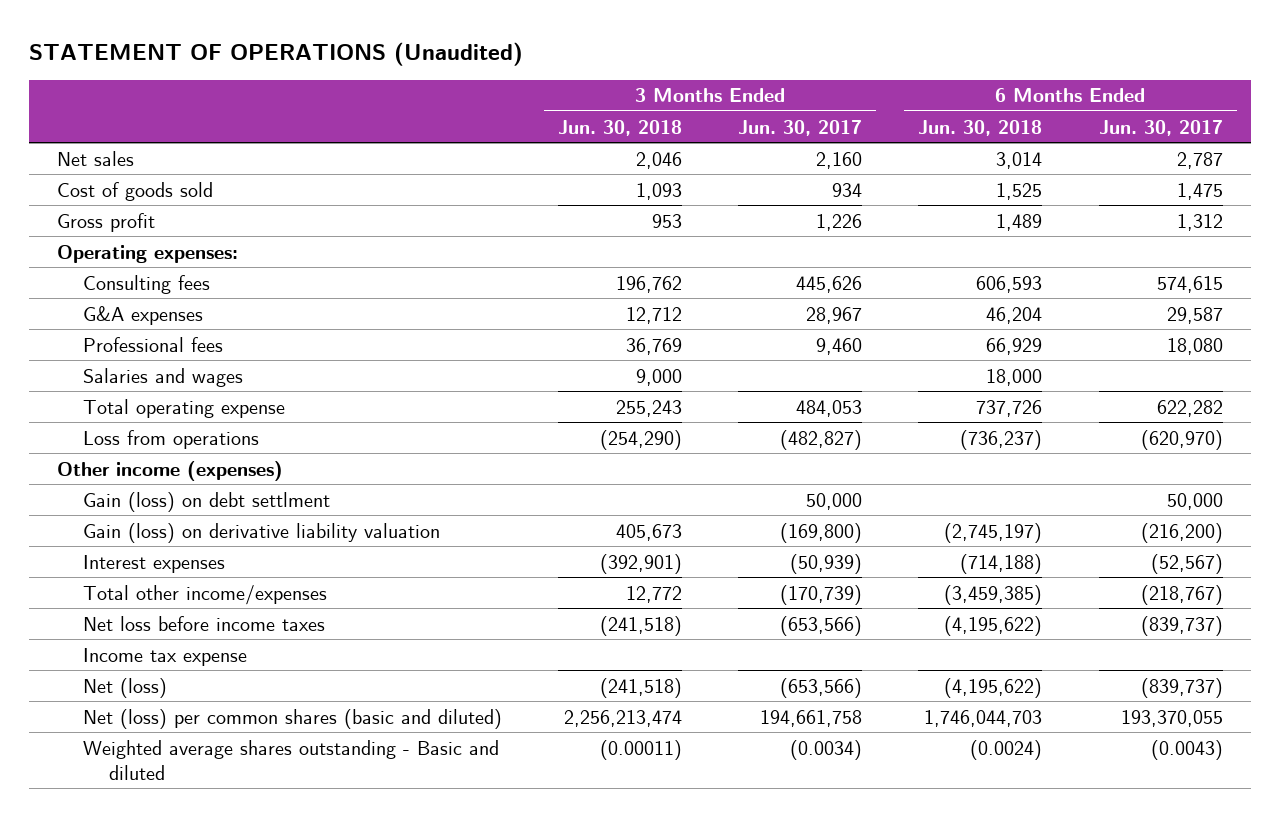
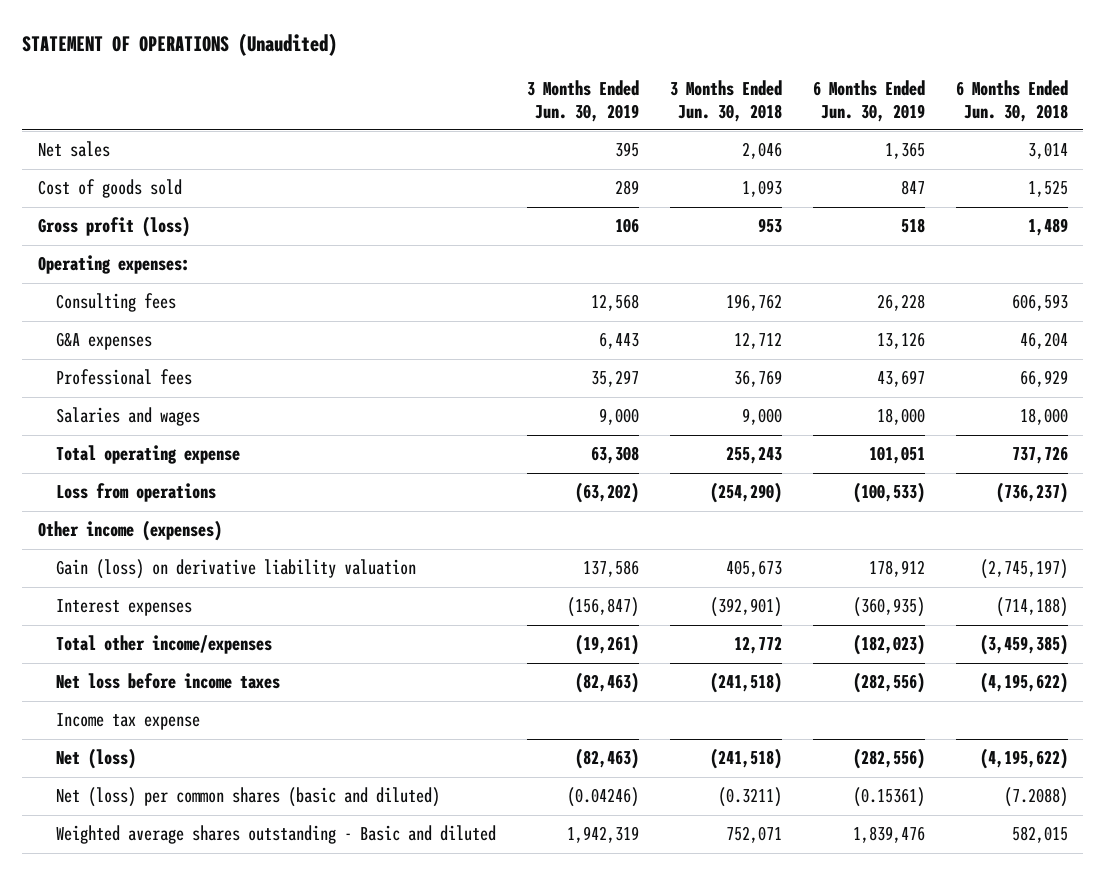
- | 3 Months Ended Jun. 30, 2018 | 3 Months Ended Jun. 30, 2017 | 6 Months Ended Jun. 30, 2018 | 6 Months Ended Jun. 30, 2017
+ | 3 Months Ended Jun. 30, 2019 | 3 Months Ended Jun. 30, 2018 | 6 Months Ended Jun. 30, 2019 | 6 Months Ended Jun. 30, 2018
- Gross profit | 953 | 1,226 | 1,489 | 1,312
+ Gross profit (loss) | 106 | 953 | 518 | 1,489
- Gain (loss) on debt settlment | | 50,000 | | 50,000
- Net (loss) per common shares (basic and diluted) | 2,256,213,474 | 194,661,758 | 1,746,044,703 | 193,370,055
- Weighted average shares outstanding - Basic and diluted | (0.00011) | (0.0034) | (0.0024) | (0.0043)
+ Net (loss) per common shares (basic and diluted) | (0.04246) | (0.3211) | (0.15361) | (7.2088)
+ Weighted average shares outstanding - Basic and diluted | 1,942,319 | 752,071 | 1,839,476 | 582,015

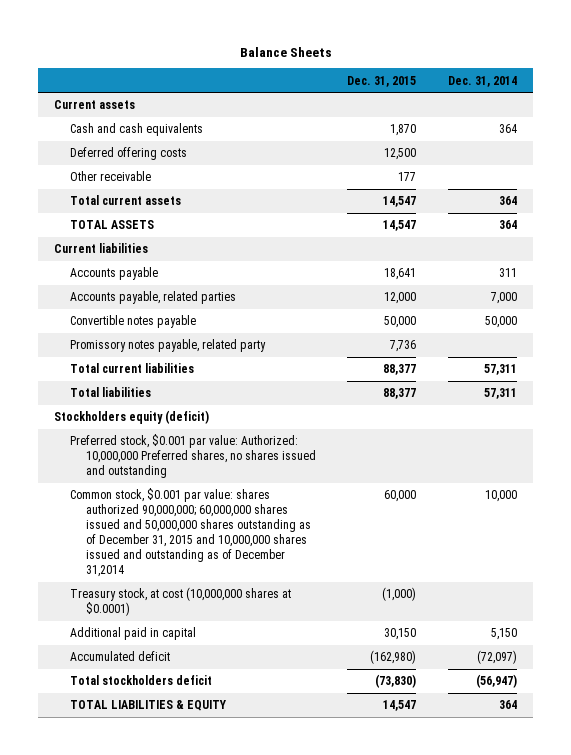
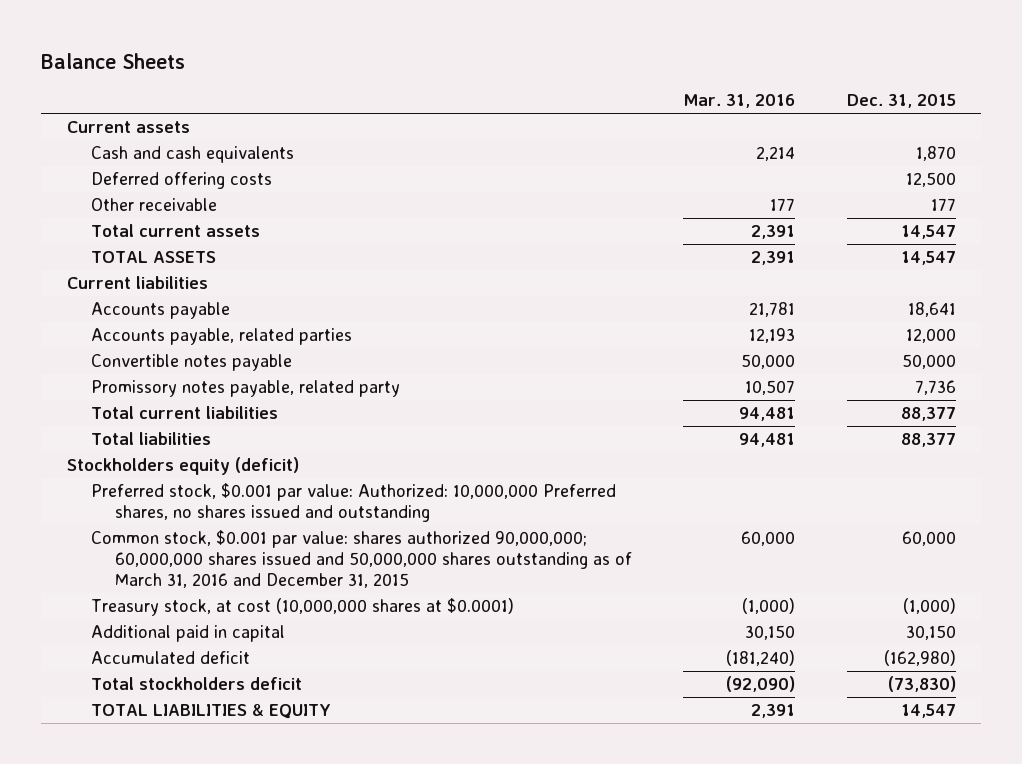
- | Dec. 31, 2015 | Dec. 31, 2014
+ | Mar. 31, 2016 | Dec. 31, 2015
- Common stock, $0.001 par value: shares authorized 90,000,000; 60,000,000 shares issued and 50,000,000 shares outstanding as of December 31, 2015 and 10,000,000 shares issued and outstanding as of December 31,2014 | 60,000 | 10,000
+ Common stock, $0.001 par value: shares authorized 90,000,000; 60,000,000 shares issued and 50,000,000 shares outstanding as of March 31, 2016 and December 31, 2015 | 60,000 | 60,000

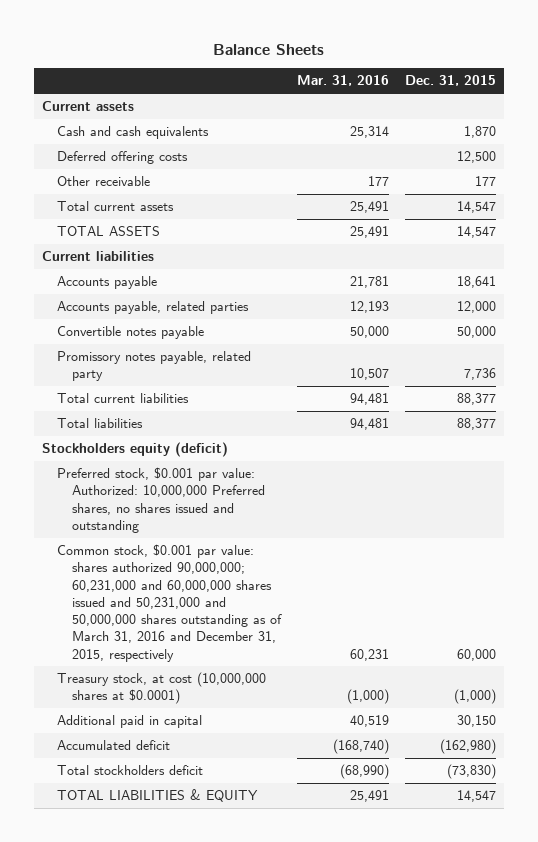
- Cash and cash equivalents | 2,214 | 1,870
+ Cash and cash equivalents | 25,314 | 1,870
- Total current assets | 2,391 | 14,547
- TOTAL ASSETS | 2,391 | 14,547
+ Total current assets | 25,491 | 14,547
+ TOTAL ASSETS | 25,491 | 14,547
- Common stock, $0.001 par value: shares authorized 90,000,000; 60,000,000 shares issued and 50,000,000 shares outstanding as of March 31, 2016 and December 31, 2015 | 60,000 | 60,000
+ Common stock, $0.001 par value: shares authorized 90,000,000; 60,231,000 and 60,000,000 shares issued and 50,231,000 and 50,000,000 shares outstanding as of March 31, 2016 and December 31, 2015, respectively | 60,231 | 60,000
- Additional paid in capital | 30,150 | 30,150
- Accumulated deficit | (181,240) | (162,980)
- Total stockholders deficit | (92,090) | (73,830)
- TOTAL LIABILITIES & EQUITY | 2,391 | 14,547
+ Additional paid in capital | 40,519 | 30,150
+ Accumulated deficit | (168,740) | (162,980)
+ Total stockholders deficit | (68,990) | (73,830)
+ TOTAL LIABILITIES & EQUITY | 25,491 | 14,547

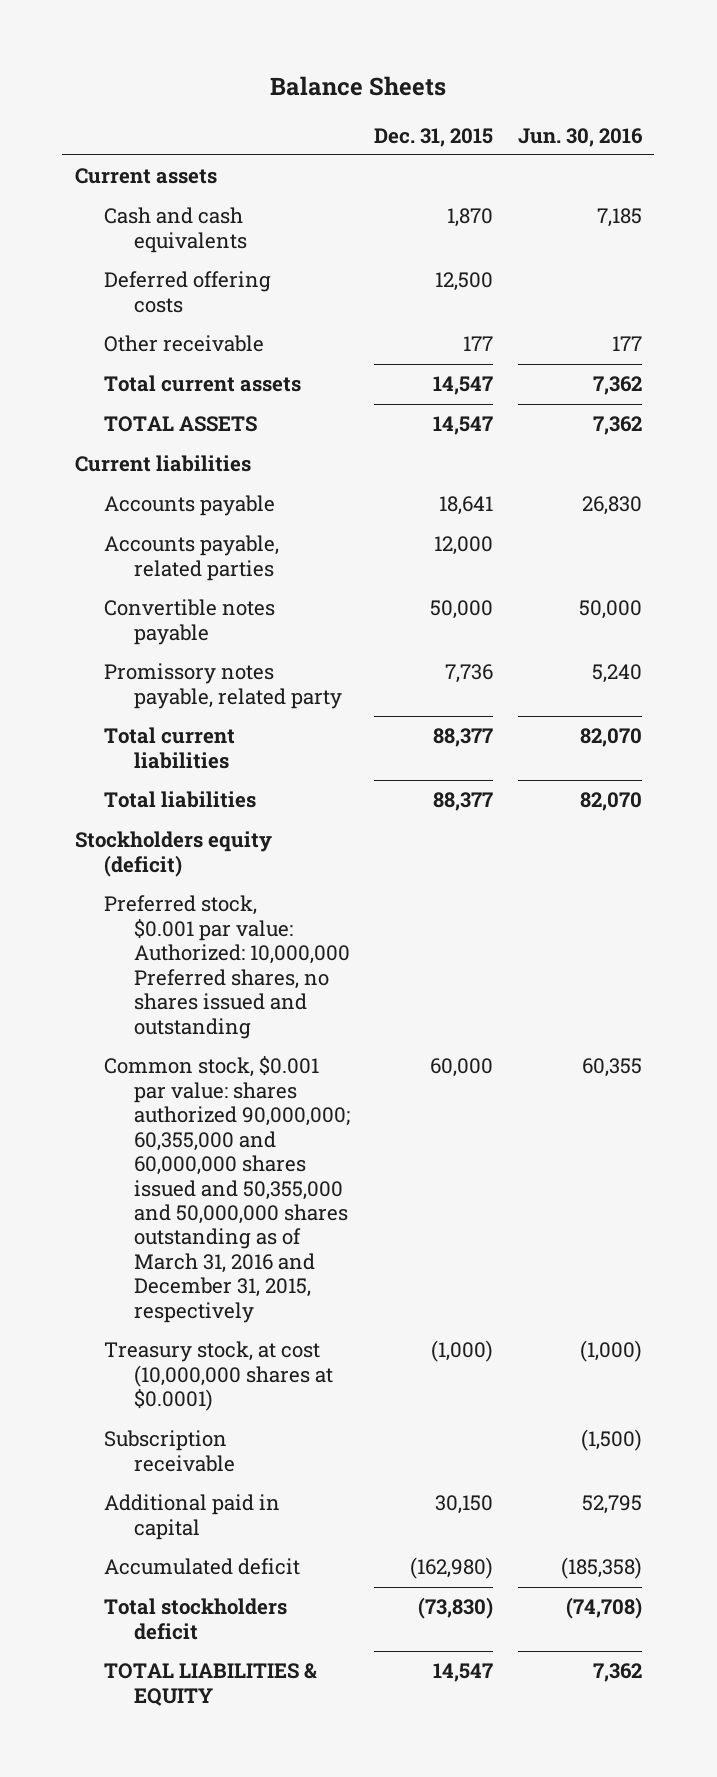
- | Mar. 31, 2016 | Dec. 31, 2015
+ | Dec. 31, 2015 | Jun. 30, 2016
- Common stock, $0.001 par value: shares authorized 90,000,000; 60,231,000 and 60,000,000 shares issued and 50,231,000 and 50,000,000 shares outstanding as of March 31, 2016 and December 31, 2015, respectively | 60,231 | 60,000
+ Common stock, $0.001 par value: shares authorized 90,000,000; 60,355,000 and 60,000,000 shares issued and 50,355,000 and 50,000,000 shares outstanding as of March 31, 2016 and December 31, 2015, respectively | 60,000 | 60,355
+ Subscription receivable | | (1,500)

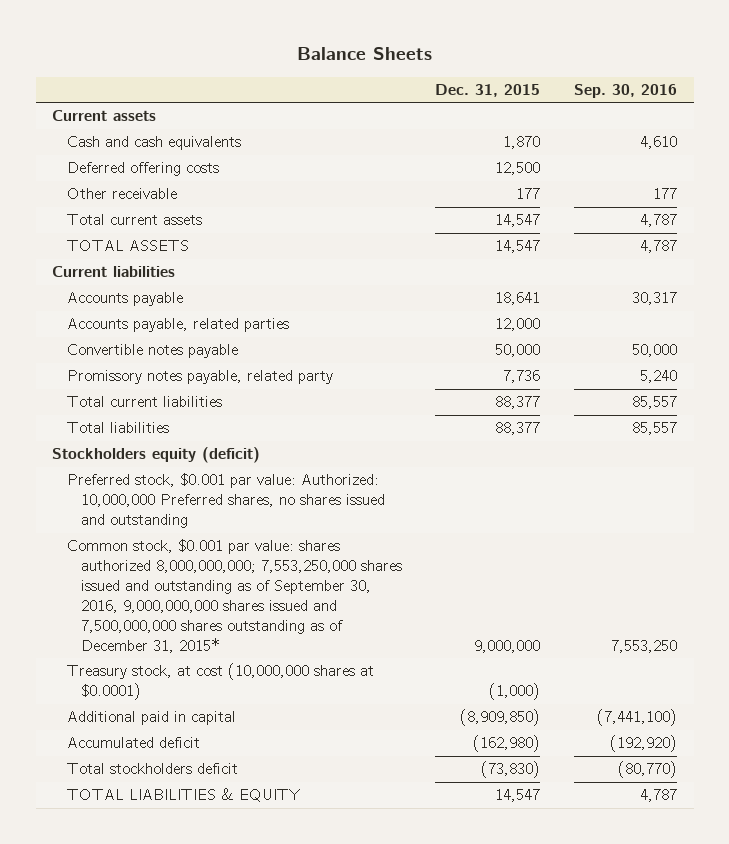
- | Dec. 31, 2015 | Jun. 30, 2016
+ | Dec. 31, 2015 | Sep. 30, 2016
- Common stock, $0.001 par value: shares authorized 90,000,000; 60,355,000 and 60,000,000 shares issued and 50,355,000 and 50,000,000 shares outstanding as of March 31, 2016 and December 31, 2015, respectively | 60,000 | 60,355
+ Common stock, $0.001 par value: shares authorized 8,000,000,000; 7,553,250,000 shares issued and outstanding as of September 30, 2016, 9,000,000,000 shares issued and 7,500,000,000 shares outstanding as of December 31, 2015* | 9,000,000 | 7,553,250
- Subscription receivable | | (1,500)
- Additional paid in capital | 30,150 | 52,795
+ Additional paid in capital | (8,909,850) | (7,441,100)

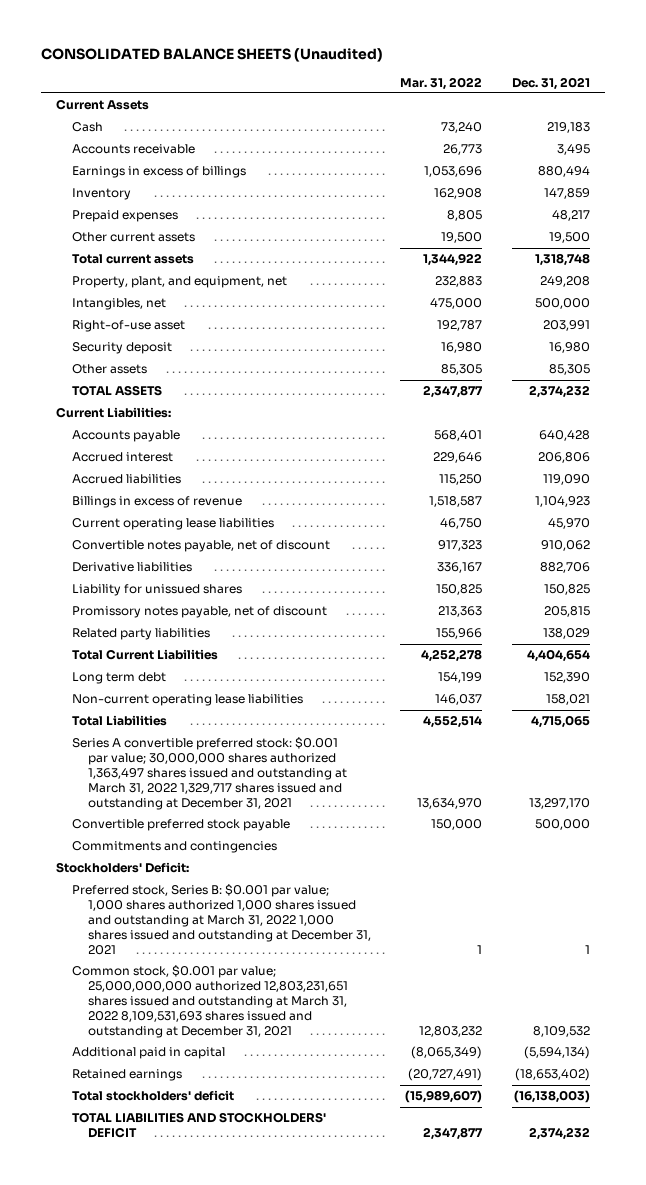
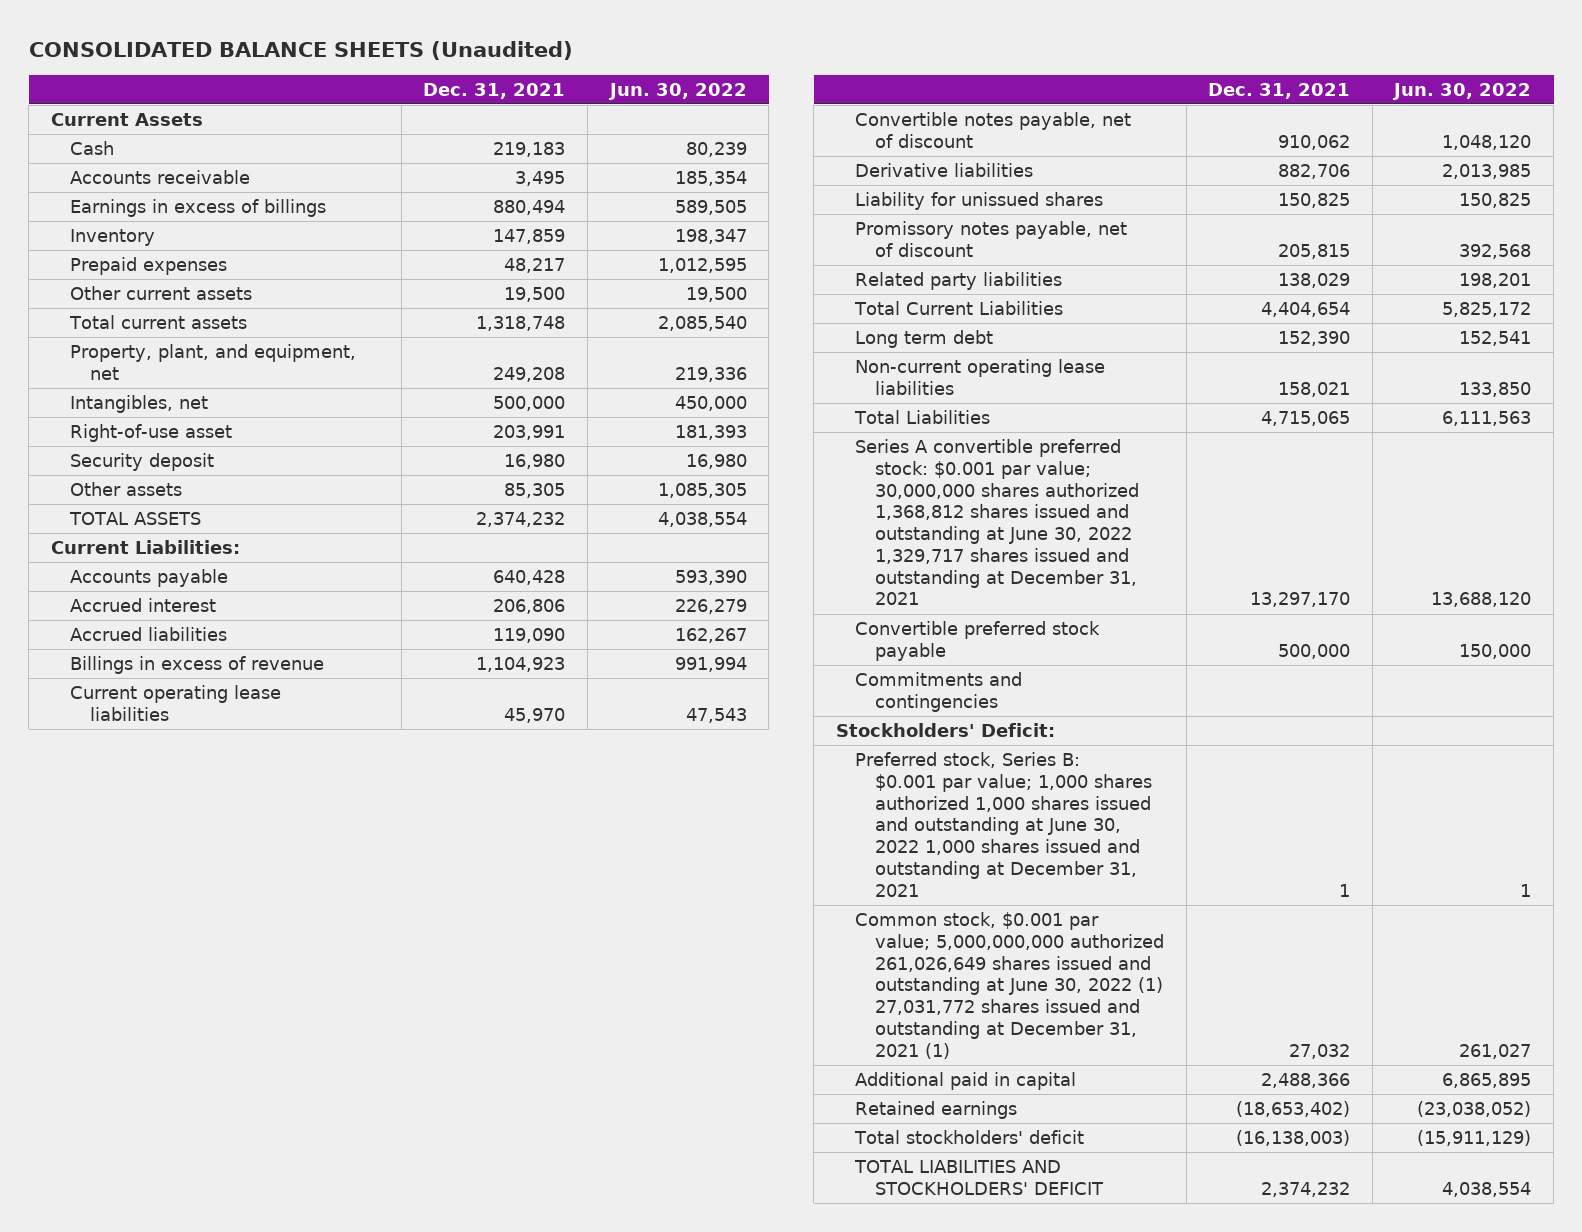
- | Mar. 31, 2022 | Dec. 31, 2021
+ | Dec. 31, 2021 | Jun. 30, 2022
- Series A convertible preferred stock: $0.001 par value; 30,000,000 shares authorized 1,363,497 shares issued and outstanding at March 31, 2022 1,329,717 shares issued and outstanding at December 31, 2021 | 13,634,970 | 13,297,170
+ Series A convertible preferred stock: $0.001 par value; 30,000,000 shares authorized 1,368,812 shares issued and outstanding at June 30, 2022 1,329,717 shares issued and outstanding at December 31, 2021 | 13,297,170 | 13,688,120
- Preferred stock, Series B: $0.001 par value; 1,000 shares authorized 1,000 shares issued and outstanding at March 31, 2022 1,000 shares issued and outstanding at December 31, 2021 | 1 | 1
- Common stock, $0.001 par value; 25,000,000,000 authorized 12,803,231,651 shares issued and outstanding at March 31, 2022 8,109,531,693 shares issued and outstanding at December 31, 2021 | 12,803,232 | 8,109,532
- Additional paid in capital | (8,065,349) | (5,594,134)
+ Preferred stock, Series B: $0.001 par value; 1,000 shares authorized 1,000 shares issued and outstanding at June 30, 2022 1,000 shares issued and outstanding at December 31, 2021 | 1 | 1
+ Common stock, $0.001 par value; 5,000,000,000 authorized 261,026,649 shares issued and outstanding at June 30, 2022 (1) 27,031,772 shares issued and outstanding at December 31, 2021 (1) | 27,032 | 261,027
+ Additional paid in capital | 2,488,366 | 6,865,895

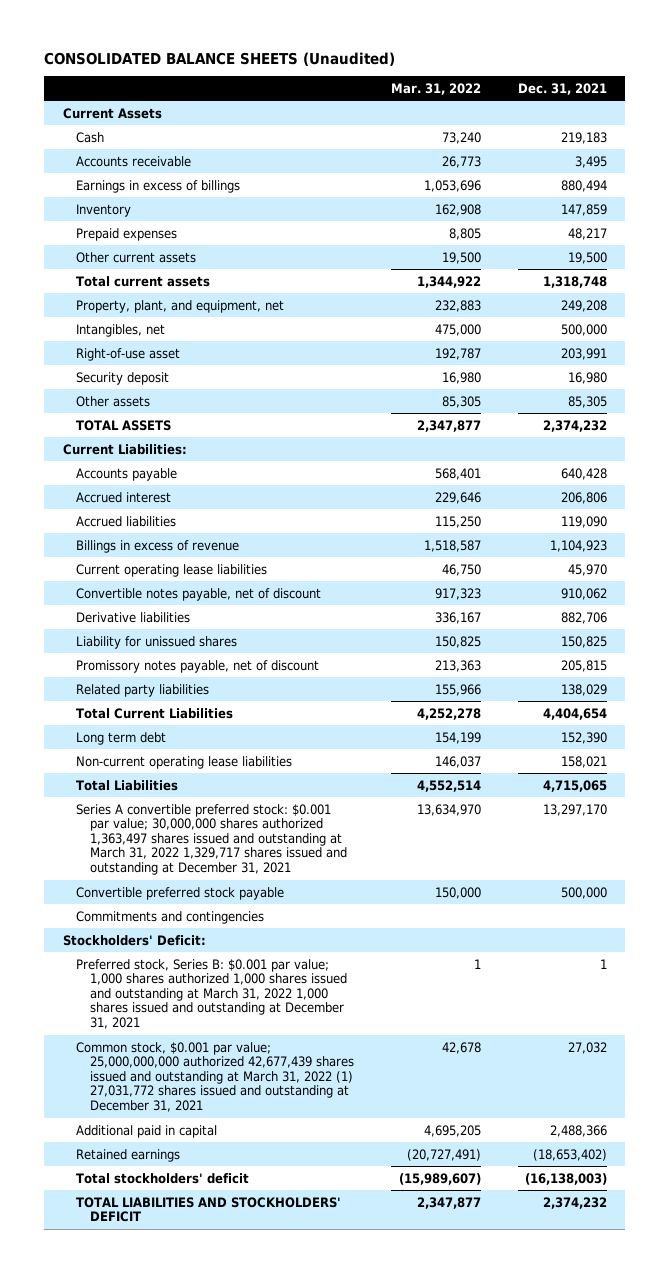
- | Dec. 31, 2021 | Jun. 30, 2022
+ | Mar. 31, 2022 | Dec. 31, 2021
- Series A convertible preferred stock: $0.001 par value; 30,000,000 shares authorized 1,368,812 shares issued and outstanding at June 30, 2022 1,329,717 shares issued and outstanding at December 31, 2021 | 13,297,170 | 13,688,120
+ Series A convertible preferred stock: $0.001 par value; 30,000,000 shares authorized 1,363,497 shares issued and outstanding at March 31, 2022 1,329,717 shares issued and outstanding at December 31, 2021 | 13,634,970 | 13,297,170
- Preferred stock, Series B: $0.001 par value; 1,000 shares authorized 1,000 shares issued and outstanding at June 30, 2022 1,000 shares issued and outstanding at December 31, 2021 | 1 | 1
- Common stock, $0.001 par value; 5,000,000,000 authorized 261,026,649 shares issued and outstanding at June 30, 2022 (1) 27,031,772 shares issued and outstanding at December 31, 2021 (1) | 27,032 | 261,027
+ Preferred stock, Series B: $0.001 par value; 1,000 shares authorized 1,000 shares issued and outstanding at March 31, 2022 1,000 shares issued and outstanding at December 31, 2021 | 1 | 1
+ Common stock, $0.001 par value; 25,000,000,000 authorized 42,677,439 shares issued and outstanding at March 31, 2022 (1) 27,031,772 shares issued and outstanding at December 31, 2021 | 42,678 | 27,032

